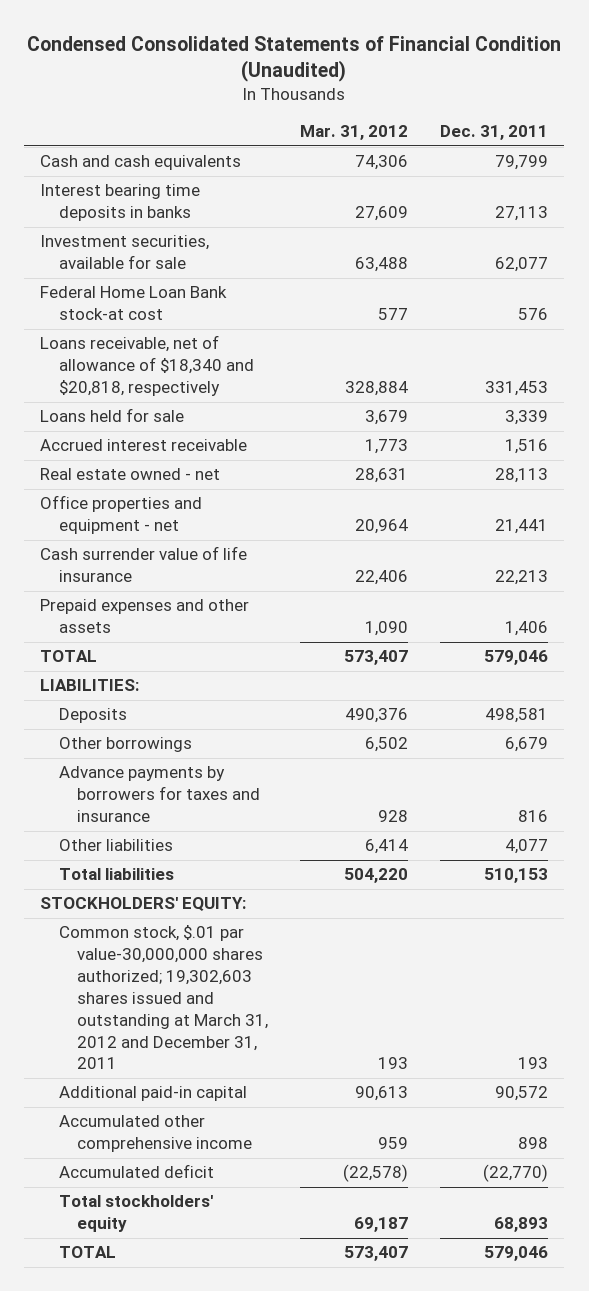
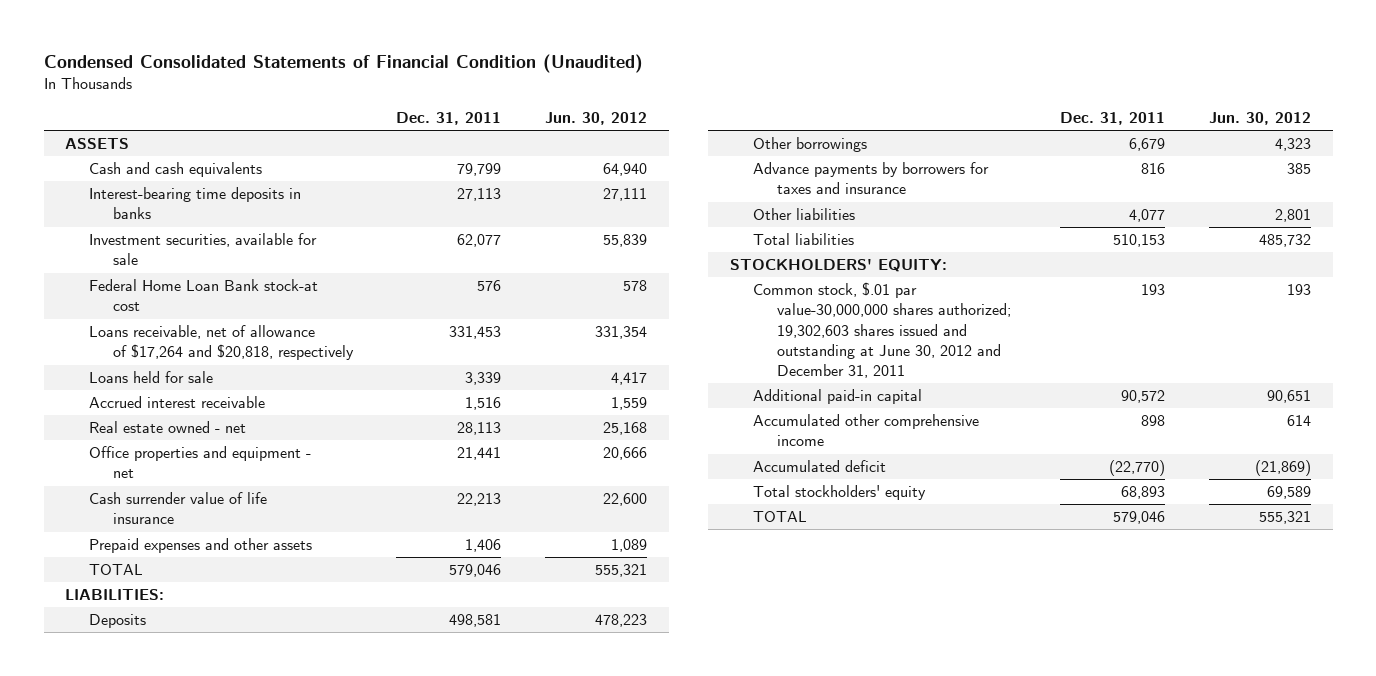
- | Mar. 31, 2012 | Dec. 31, 2011
+ | Dec. 31, 2011 | Jun. 30, 2012
+ ASSETS
- Interest bearing time deposits in banks | 27,609 | 27,113
+ Interest-bearing time deposits in banks | 27,113 | 27,111
- Loans receivable, net of allowance of $18,340 and $20,818, respectively | 328,884 | 331,453
+ Loans receivable, net of allowance of $17,264 and $20,818, respectively | 331,453 | 331,354
- Common stock, $.01 par value-30,000,000 shares authorized; 19,302,603 shares issued and outstanding at March 31, 2012 and December 31, 2011 | 193 | 193
+ Common stock, $.01 par value-30,000,000 shares authorized; 19,302,603 shares issued and outstanding at June 30, 2012 and December 31, 2011 | 193 | 193

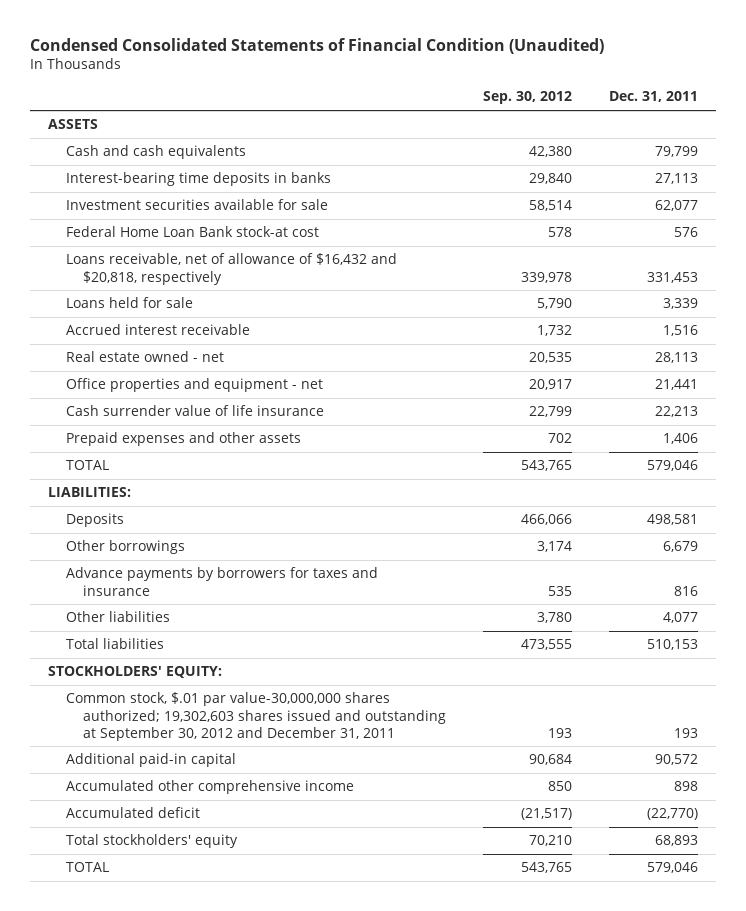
- | Dec. 31, 2011 | Jun. 30, 2012
+ | Sep. 30, 2012 | Dec. 31, 2011
- Investment securities, available for sale | 62,077 | 55,839
+ Investment securities available for sale | 58,514 | 62,077
- Loans receivable, net of allowance of $17,264 and $20,818, respectively | 331,453 | 331,354
+ Loans receivable, net of allowance of $16,432 and $20,818, respectively | 339,978 | 331,453
- Common stock, $.01 par value-30,000,000 shares authorized; 19,302,603 shares issued and outstanding at June 30, 2012 and December 31, 2011 | 193 | 193
+ Common stock, $.01 par value-30,000,000 shares authorized; 19,302,603 shares issued and outstanding at September 30, 2012 and December 31, 2011 | 193 | 193

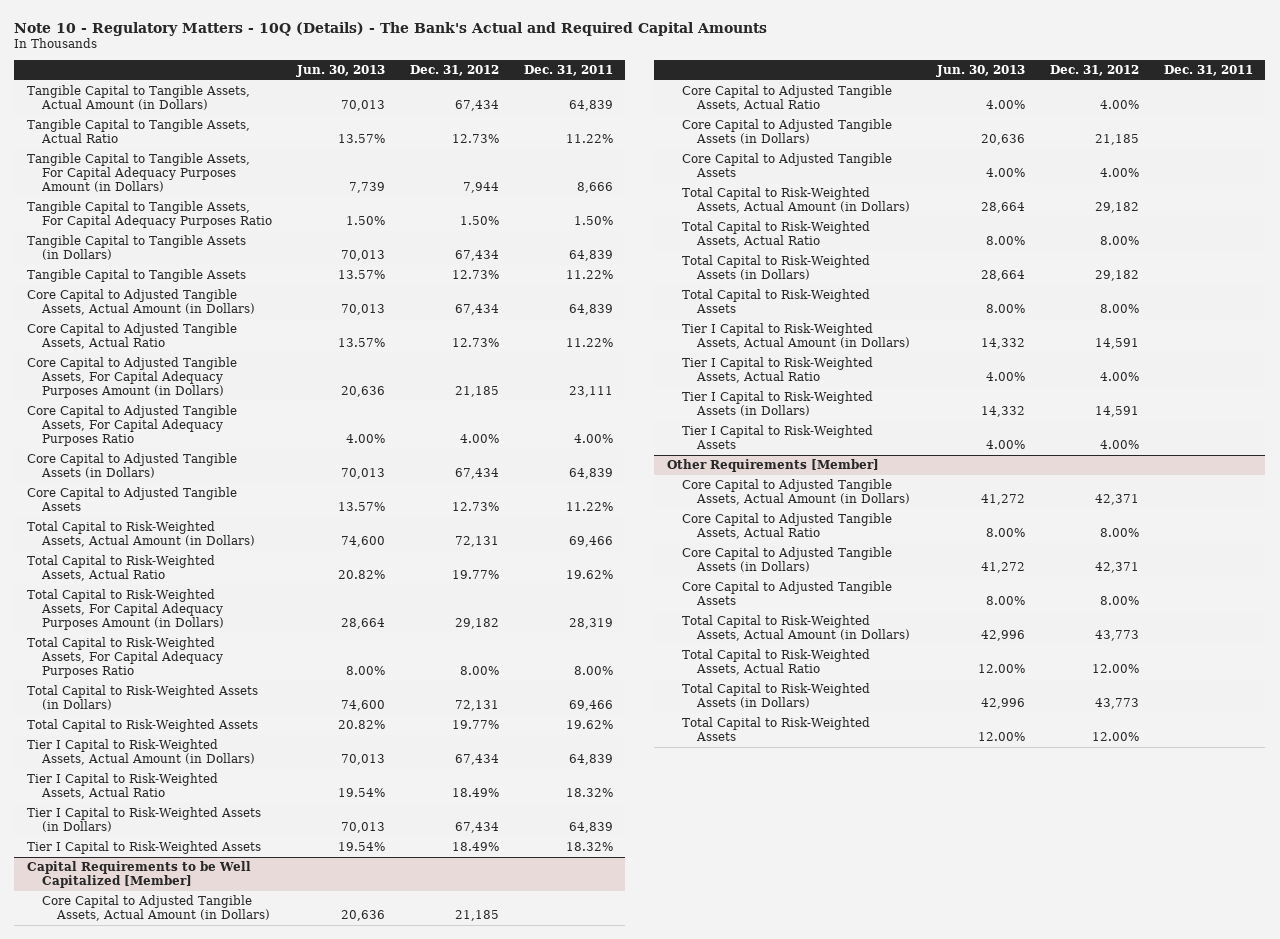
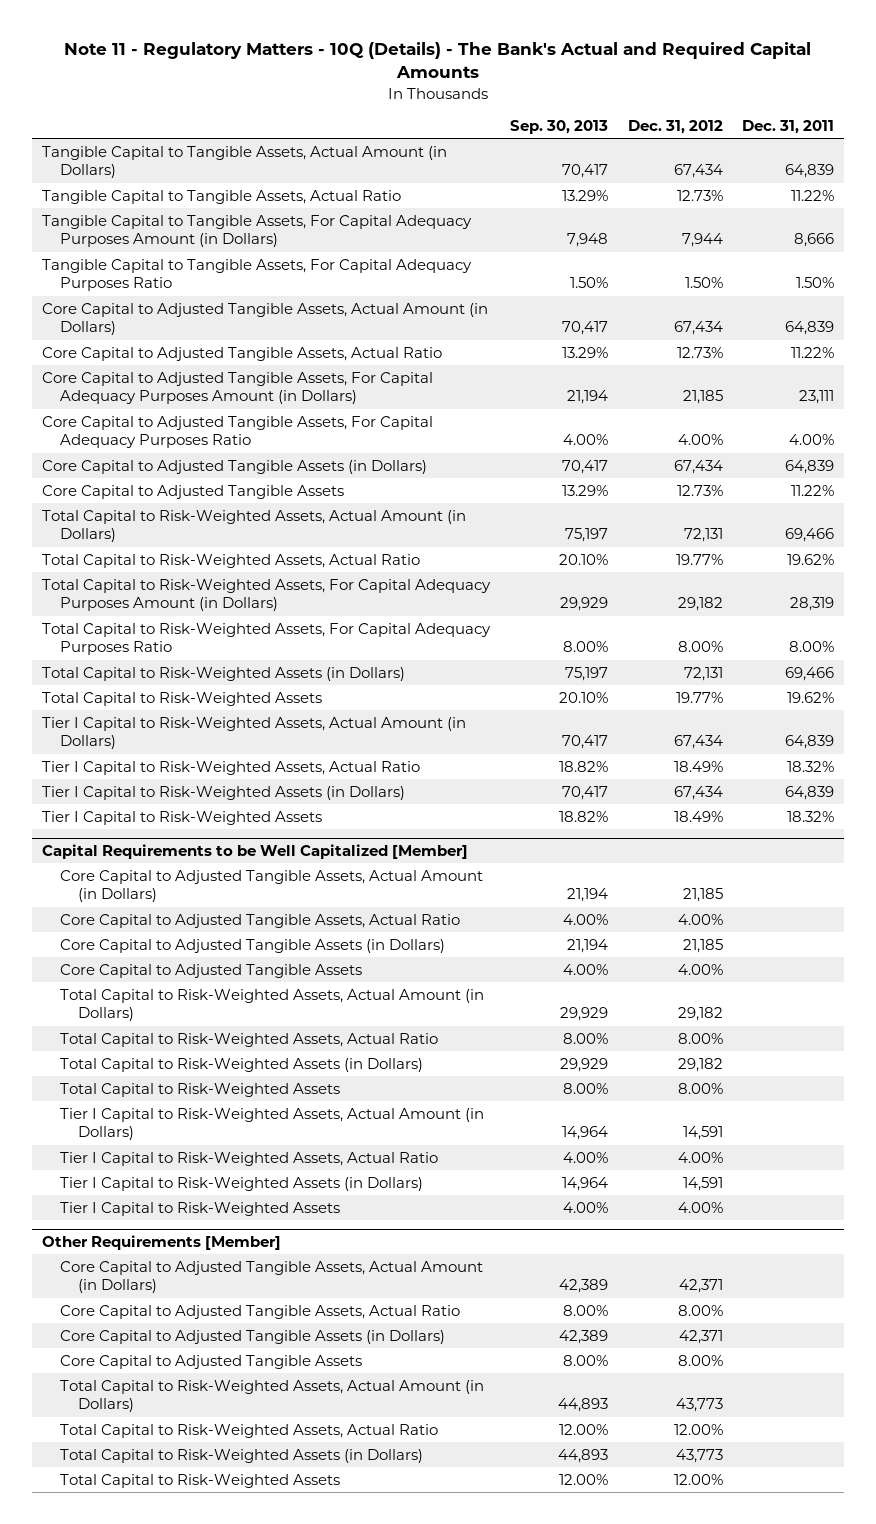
- Note 10 - Regulatory Matters - 10Q (Details) - The Bank's Actual and Required Capital Amounts
+ Note 11 - Regulatory Matters - 10Q (Details) - The Bank's Actual and Required Capital Amounts
- | Jun. 30, 2013 | Dec. 31, 2012 | Dec. 31, 2011
+ | Sep. 30, 2013 | Dec. 31, 2012 | Dec. 31, 2011
- Tangible Capital to Tangible Assets (in Dollars) | 70,013 | 67,434 | 64,839
- Tangible Capital to Tangible Assets | 13.57% | 12.73% | 11.22%

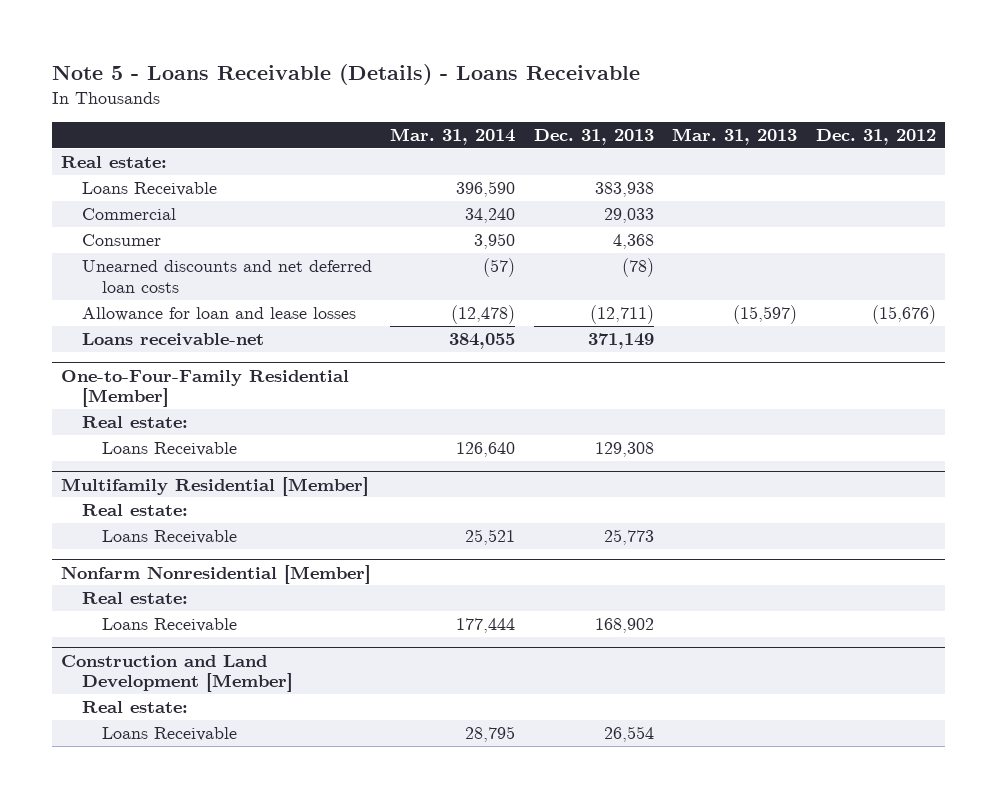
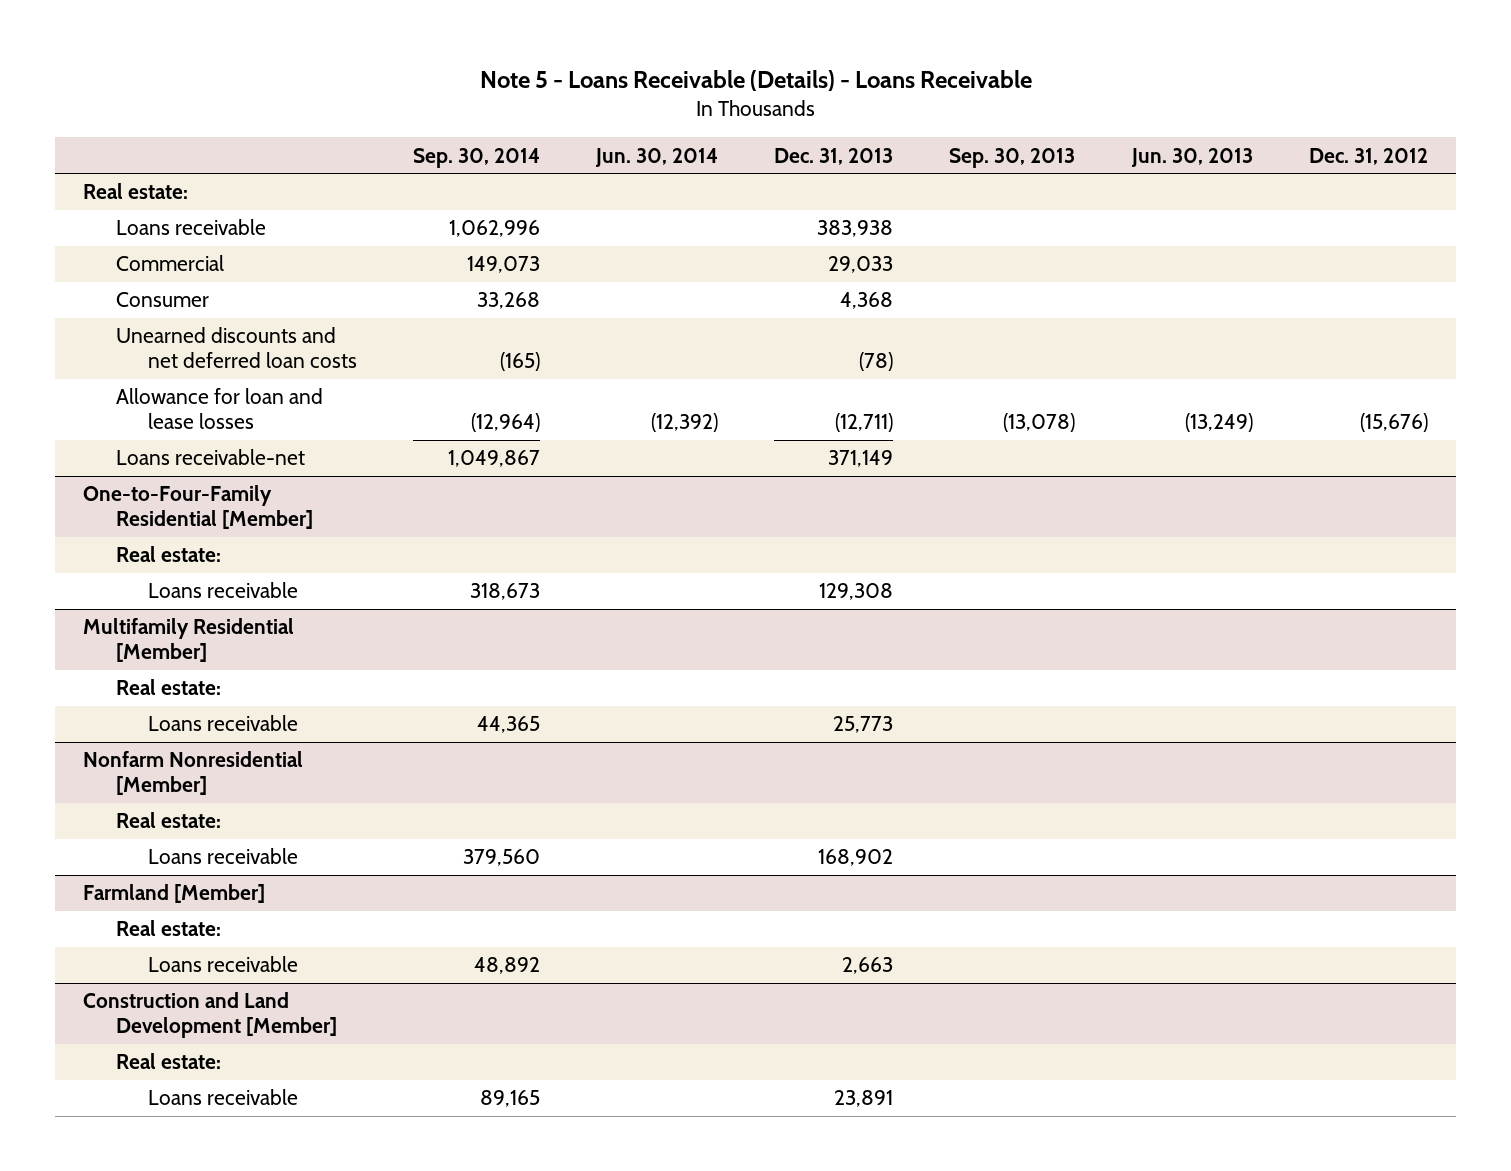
- | Mar. 31, 2014 | Dec. 31, 2013 | Mar. 31, 2013 | Dec. 31, 2012
+ | Sep. 30, 2014 | Jun. 30, 2014 | Dec. 31, 2013 | Sep. 30, 2013 | Jun. 30, 2013 | Dec. 31, 2012
- Loans Receivable | 396,590 | 383,938 | |
+ Loans receivable | 1,062,996 | | 383,938 | | |
@ One-to-Four-Family Residential [Member]
- Loans Receivable | 126,640 | 129,308 | |
+ Loans receivable | 318,673 | | 129,308 | | |
@ Multifamily Residential [Member]
- Loans Receivable | 25,521 | 25,773 | |
+ Loans receivable | 44,365 | | 25,773 | | |
@ Nonfarm Nonresidential [Member]
- Loans Receivable | 177,444 | 168,902 | |
+ Loans receivable | 379,560 | | 168,902 | | |
+ Farmland [Member]
+ Real estate:
+ Loans receivable | 48,892 | | 2,663 | | |
@ Construction and Land Development [Member]
- Loans Receivable | 28,795 | 26,554 | |
+ Loans receivable | 89,165 | | 23,891 | | |

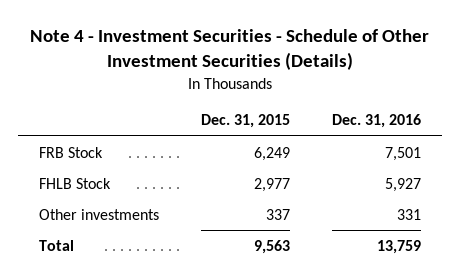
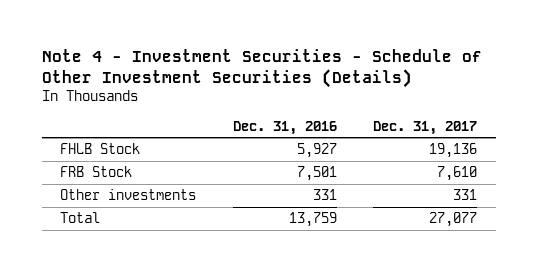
- | Dec. 31, 2015 | Dec. 31, 2016
+ | Dec. 31, 2016 | Dec. 31, 2017
moved down: FRB Stock | 7,501 | 7,610

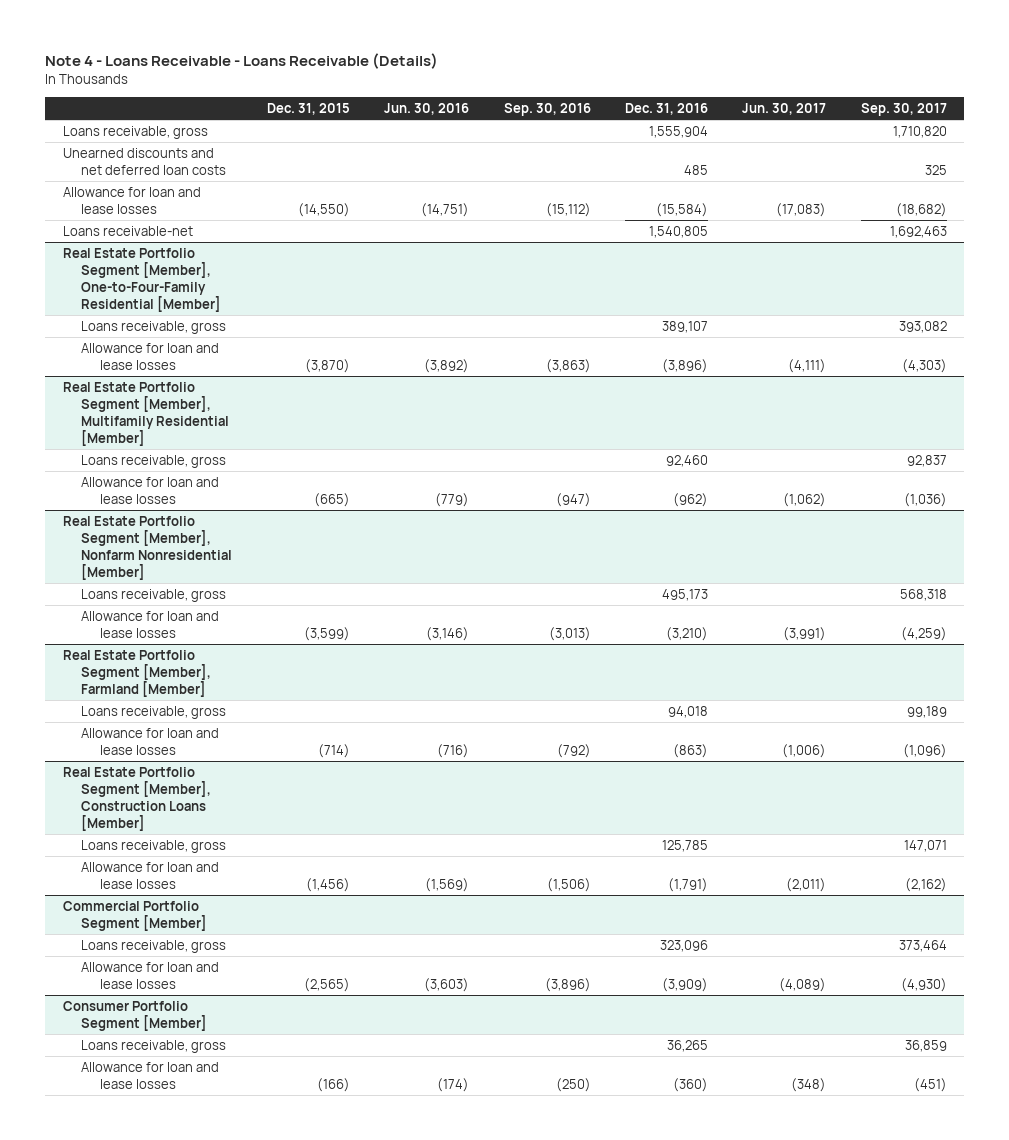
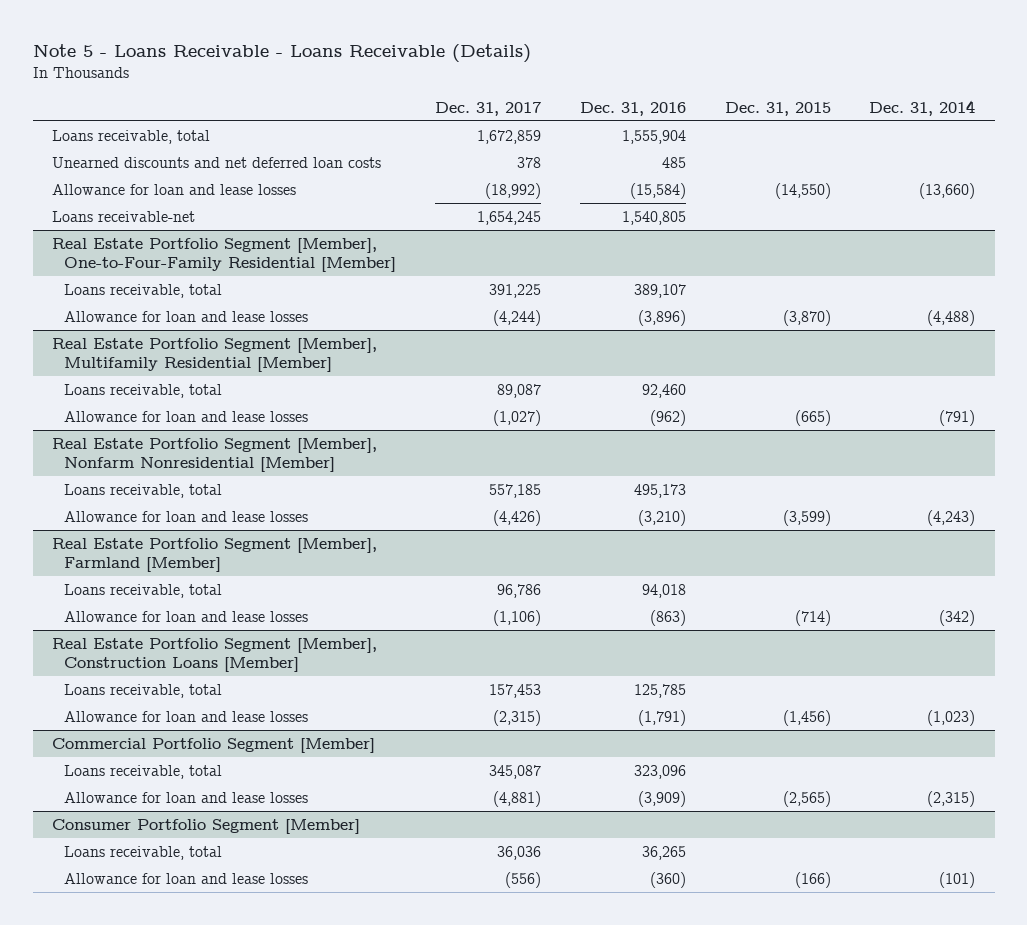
- Note 4 - Loans Receivable - Loans Receivable (Details)
+ Note 5 - Loans Receivable - Loans Receivable (Details)
- | Dec. 31, 2015 | Jun. 30, 2016 | Sep. 30, 2016 | Dec. 31, 2016 | Jun. 30, 2017 | Sep. 30, 2017
+ | Dec. 31, 2017 | Dec. 31, 2016 | Dec. 31, 2015 | Dec. 31, 2014
- Loans receivable, gross | | | | 1,555,904 | | 1,710,820
+ Loans receivable, total | 1,672,859 | 1,555,904 | |
@ Real Estate Portfolio Segment [Member], One-to-Four-Family Residential [Member]
- Loans receivable, gross | | | | 389,107 | | 393,082
+ Loans receivable, total | 391,225 | 389,107 | |
@ Real Estate Portfolio Segment [Member], Multifamily Residential [Member]
- Loans receivable, gross | | | | 92,460 | | 92,837
+ Loans receivable, total | 89,087 | 92,460 | |
@ Real Estate Portfolio Segment [Member], Nonfarm Nonresidential [Member]
- Loans receivable, gross | | | | 495,173 | | 568,318
+ Loans receivable, total | 557,185 | 495,173 | |
@ Real Estate Portfolio Segment [Member], Farmland [Member]
- Loans receivable, gross | | | | 94,018 | | 99,189
+ Loans receivable, total | 96,786 | 94,018 | |
@ Real Estate Portfolio Segment [Member], Construction Loans [Member]
- Loans receivable, gross | | | | 125,785 | | 147,071
+ Loans receivable, total | 157,453 | 125,785 | |
@ Commercial Portfolio Segment [Member]
- Loans receivable, gross | | | | 323,096 | | 373,464
+ Loans receivable, total | 345,087 | 323,096 | |
@ Consumer Portfolio Segment [Member]
- Loans receivable, gross | | | | 36,265 | | 36,859
+ Loans receivable, total | 36,036 | 36,265 | |

